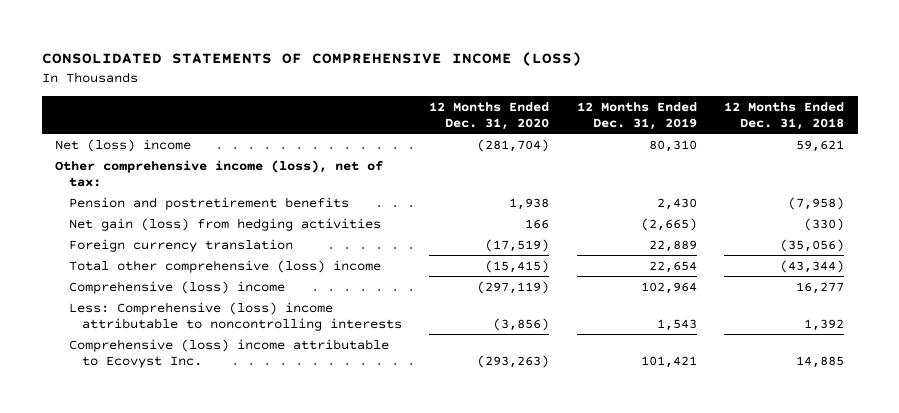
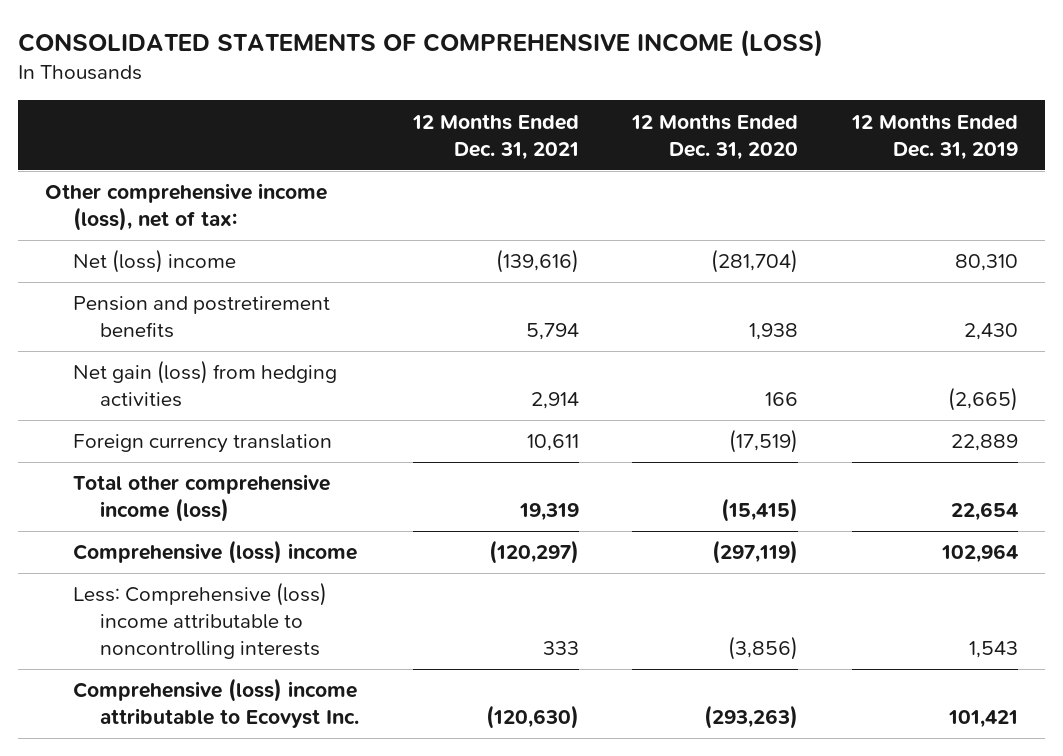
- | 12 Months Ended Dec. 31, 2020 | 12 Months Ended Dec. 31, 2019 | 12 Months Ended Dec. 31, 2018
+ | 12 Months Ended Dec. 31, 2021 | 12 Months Ended Dec. 31, 2020 | 12 Months Ended Dec. 31, 2019
moved down: Net (loss) income | (139,616) | (281,704) | 80,310
- Total other comprehensive (loss) income | (15,415) | 22,654 | (43,344)
+ Total other comprehensive income (loss) | 19,319 | (15,415) | 22,654

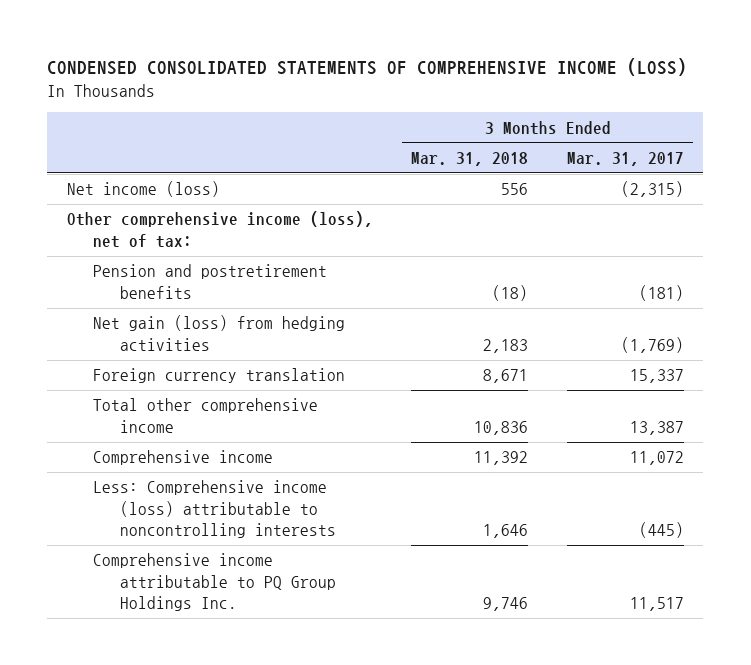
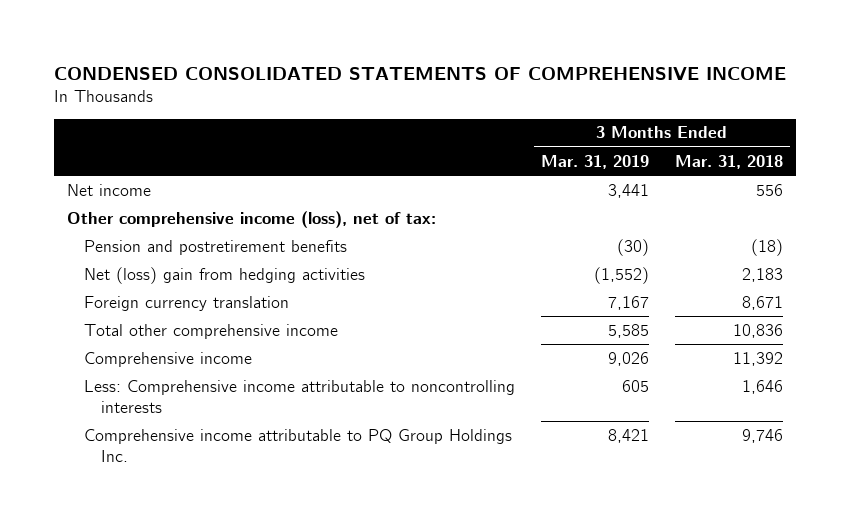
- CONDENSED CONSOLIDATED STATEMENTS OF COMPREHENSIVE INCOME (LOSS)
+ CONDENSED CONSOLIDATED STATEMENTS OF COMPREHENSIVE INCOME
- | 3 Months Ended Mar. 31, 2018 | 3 Months Ended Mar. 31, 2017
+ | 3 Months Ended Mar. 31, 2019 | 3 Months Ended Mar. 31, 2018
- Net income (loss) | 556 | (2,315)
+ Net income | 3,441 | 556
- Net gain (loss) from hedging activities | 2,183 | (1,769)
+ Net (loss) gain from hedging activities | (1,552) | 2,183
- Less: Comprehensive income (loss) attributable to noncontrolling interests | 1,646 | (445)
+ Less: Comprehensive income attributable to noncontrolling interests | 605 | 1,646

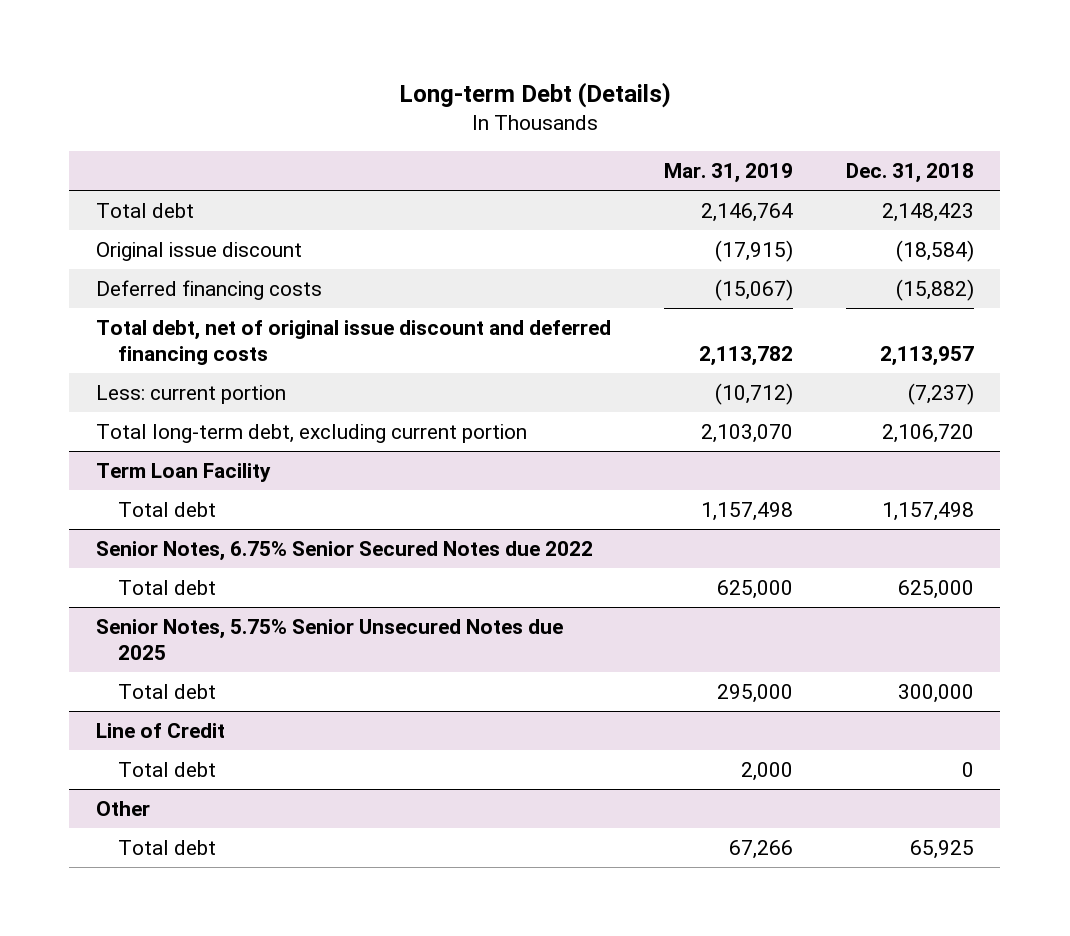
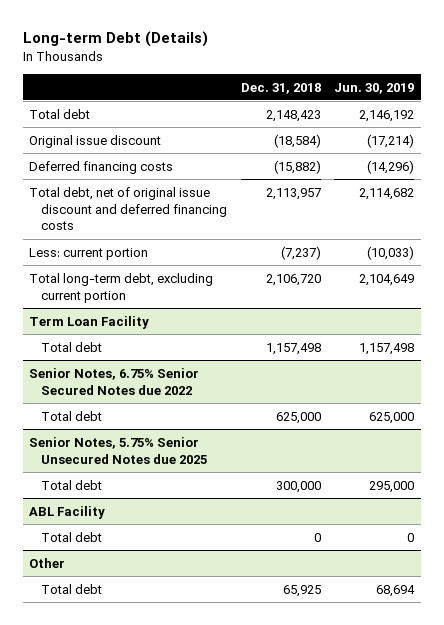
- | Mar. 31, 2019 | Dec. 31, 2018
+ | Dec. 31, 2018 | Jun. 30, 2019
- Line of Credit
+ ABL Facility

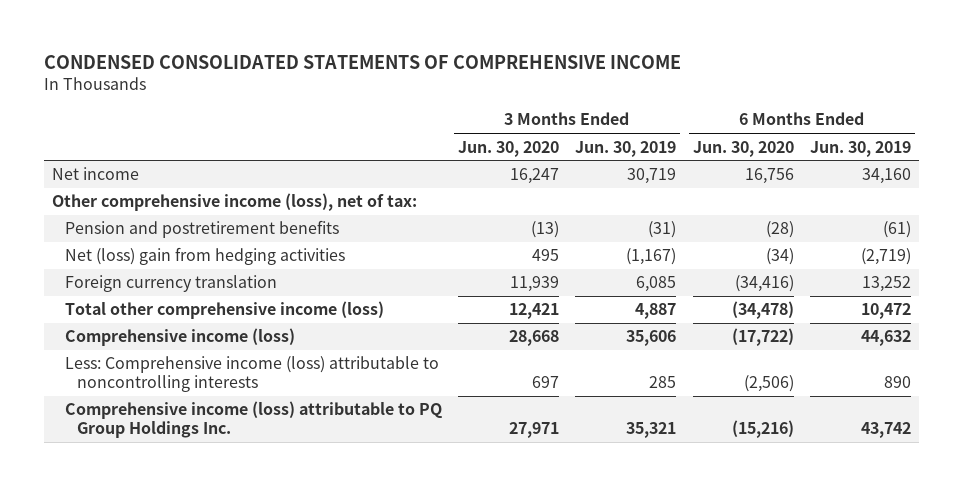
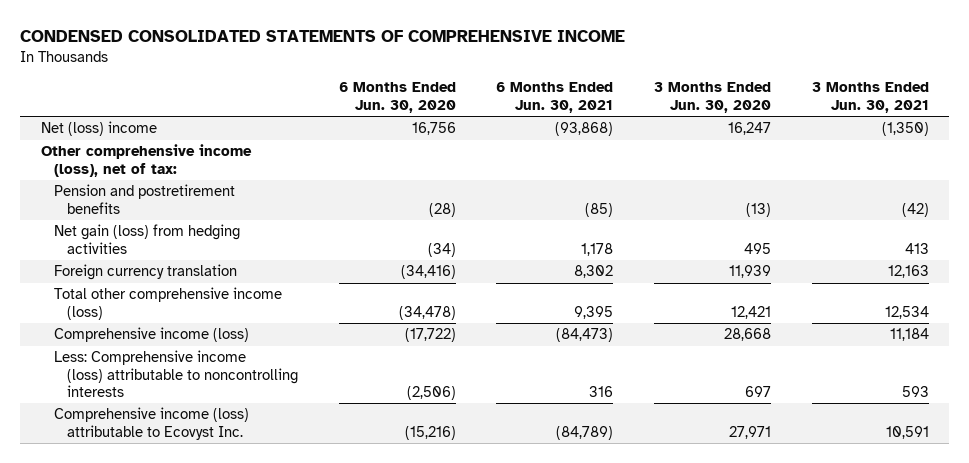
- | 3 Months Ended Jun. 30, 2020 | 3 Months Ended Jun. 30, 2019 | 6 Months Ended Jun. 30, 2020 | 6 Months Ended Jun. 30, 2019
+ | 6 Months Ended Jun. 30, 2020 | 6 Months Ended Jun. 30, 2021 | 3 Months Ended Jun. 30, 2020 | 3 Months Ended Jun. 30, 2021
- Net income | 16,247 | 30,719 | 16,756 | 34,160
+ Net (loss) income | 16,756 | (93,868) | 16,247 | (1,350)
- Net (loss) gain from hedging activities | 495 | (1,167) | (34) | (2,719)
+ Net gain (loss) from hedging activities | (34) | 1,178 | 495 | 413
- Comprehensive income (loss) attributable to PQ Group Holdings Inc. | 27,971 | 35,321 | (15,216) | 43,742
+ Comprehensive income (loss) attributable to Ecovyst Inc. | (15,216) | (84,789) | 27,971 | 10,591

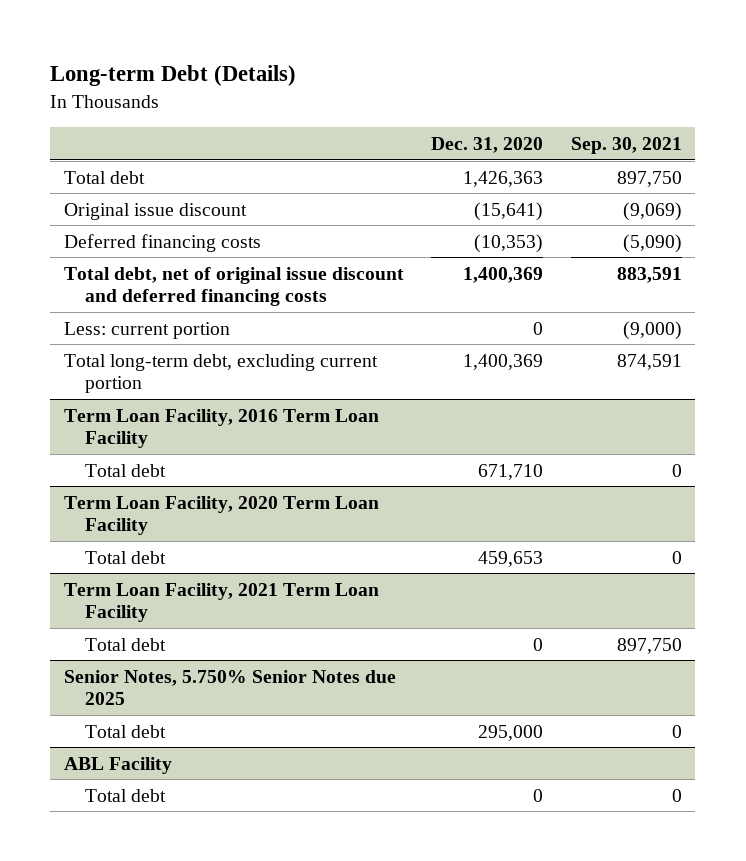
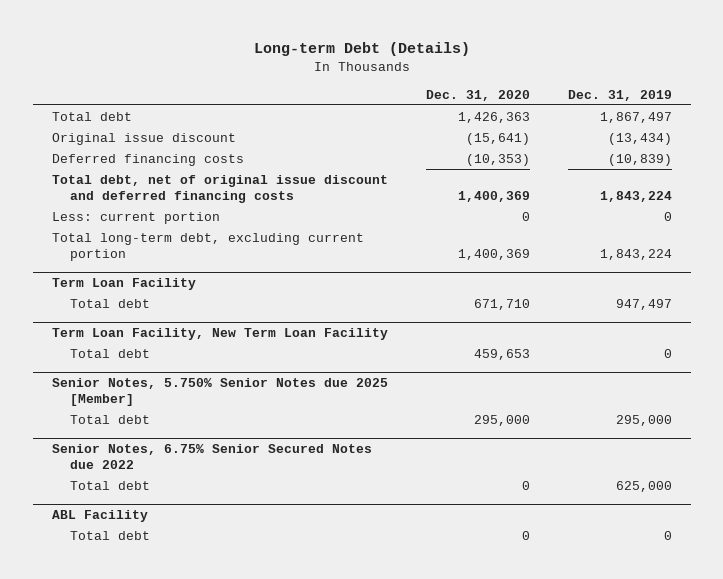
- | Dec. 31, 2020 | Sep. 30, 2021
+ | Dec. 31, 2020 | Dec. 31, 2019
- Term Loan Facility, 2016 Term Loan Facility
+ Term Loan Facility
- Term Loan Facility, 2020 Term Loan Facility
+ Term Loan Facility, New Term Loan Facility
- Term Loan Facility, 2021 Term Loan Facility
- Total debt | 0 | 897,750
- Senior Notes, 5.750% Senior Notes due 2025
+ Senior Notes, 5.750% Senior Notes due 2025 [Member]
+ Senior Notes, 6.75% Senior Secured Notes due 2022
+ Total debt | 0 | 625,000

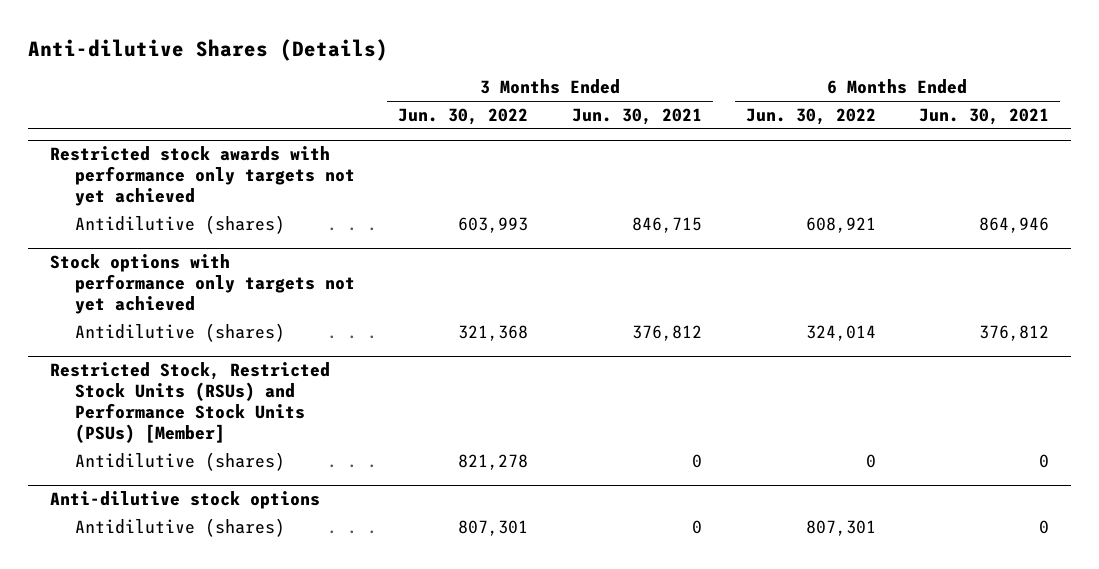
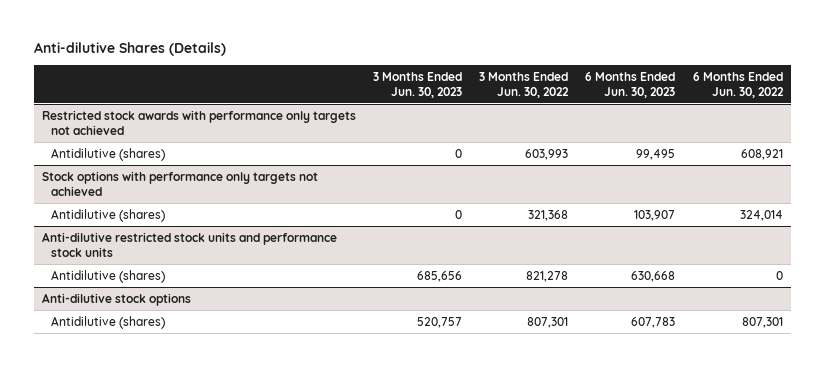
- | 3 Months Ended Jun. 30, 2022 | 3 Months Ended Jun. 30, 2021 | 6 Months Ended Jun. 30, 2022 | 6 Months Ended Jun. 30, 2021
+ | 3 Months Ended Jun. 30, 2023 | 3 Months Ended Jun. 30, 2022 | 6 Months Ended Jun. 30, 2023 | 6 Months Ended Jun. 30, 2022
- Restricted stock awards with performance only targets not yet achieved
+ Restricted stock awards with performance only targets not achieved
- Stock options with performance only targets not yet achieved
+ Stock options with performance only targets not achieved
- Restricted Stock, Restricted Stock Units (RSUs) and Performance Stock Units (PSUs) [Member]
+ Anti-dilutive restricted stock units and performance stock units

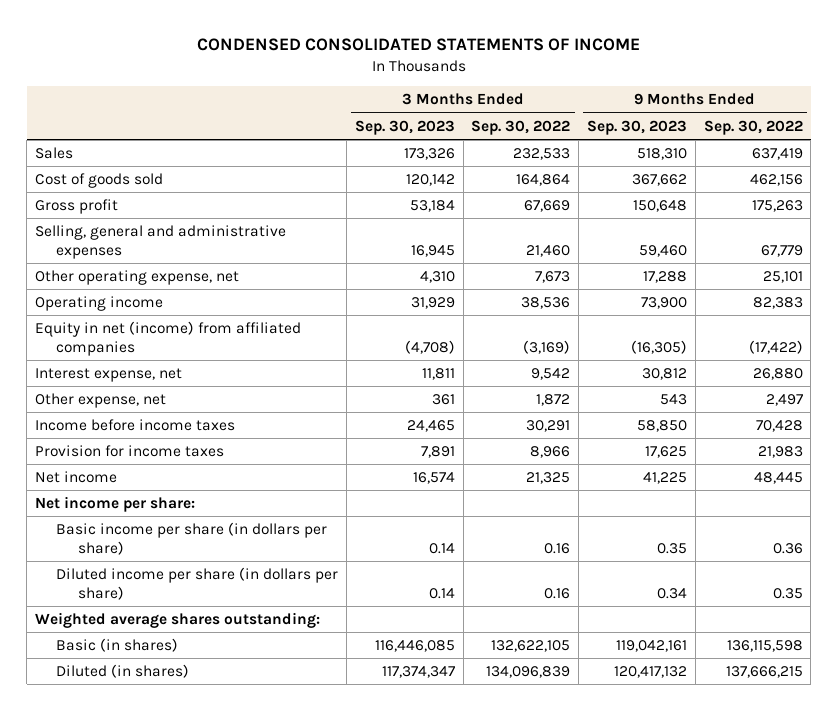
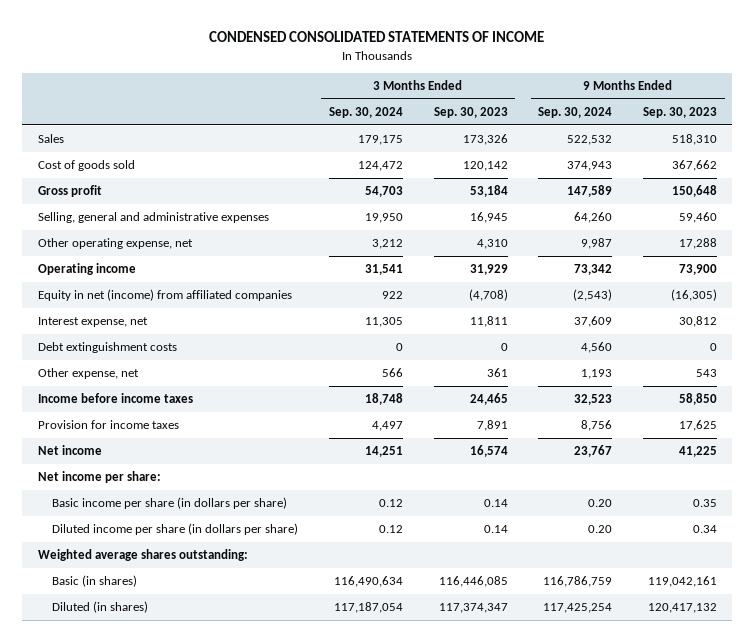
- | 3 Months Ended Sep. 30, 2023 | 3 Months Ended Sep. 30, 2022 | 9 Months Ended Sep. 30, 2023 | 9 Months Ended Sep. 30, 2022
+ | 3 Months Ended Sep. 30, 2024 | 3 Months Ended Sep. 30, 2023 | 9 Months Ended Sep. 30, 2024 | 9 Months Ended Sep. 30, 2023
+ Debt extinguishment costs | 0 | 0 | 4,560 | 0

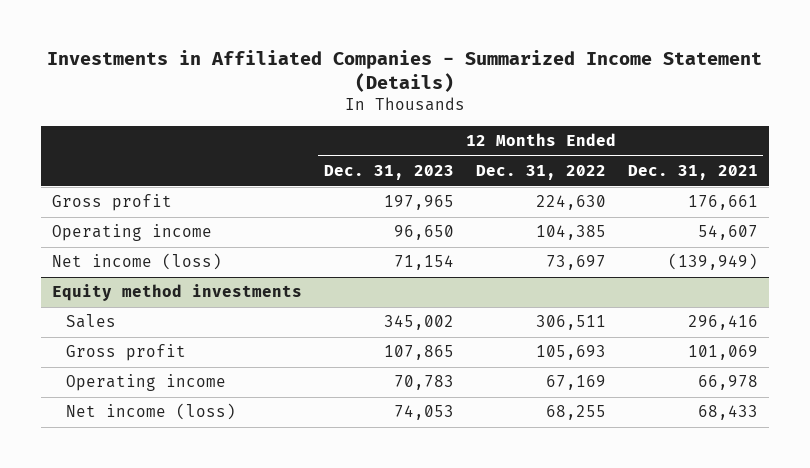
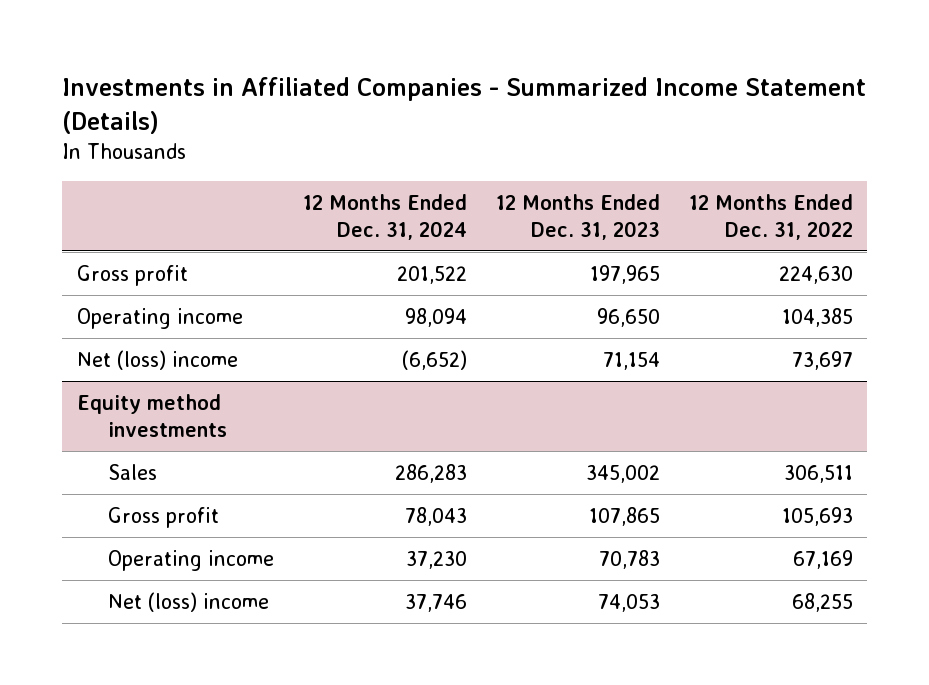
- | 12 Months Ended Dec. 31, 2023 | 12 Months Ended Dec. 31, 2022 | 12 Months Ended Dec. 31, 2021
+ | 12 Months Ended Dec. 31, 2024 | 12 Months Ended Dec. 31, 2023 | 12 Months Ended Dec. 31, 2022
- Net income (loss) | 71,154 | 73,697 | (139,949)
+ Net (loss) income | (6,652) | 71,154 | 73,697
@ Equity method investments
- Net income (loss) | 74,053 | 68,255 | 68,433
+ Net (loss) income | 37,746 | 74,053 | 68,255

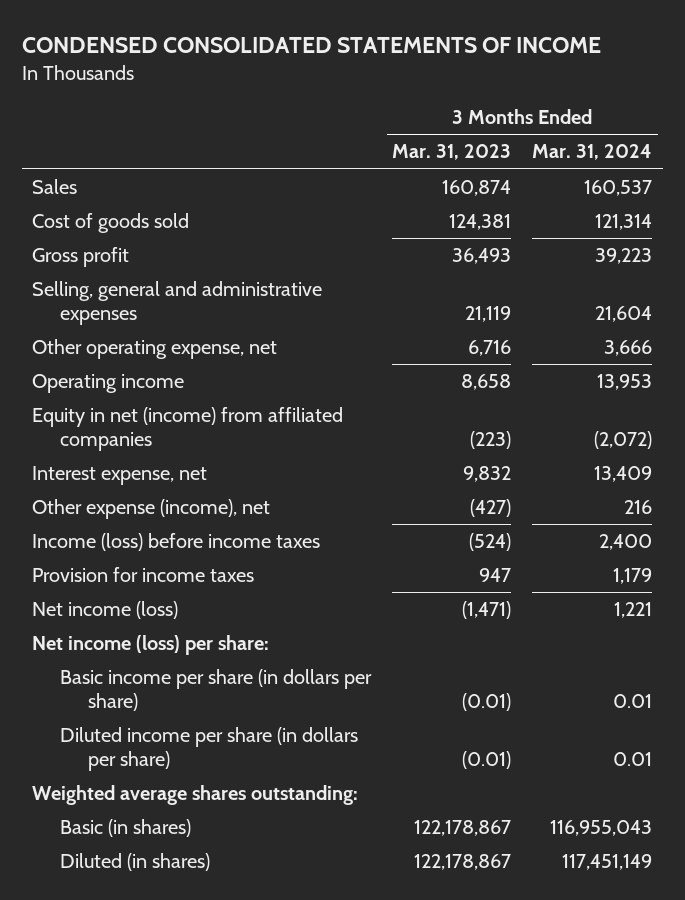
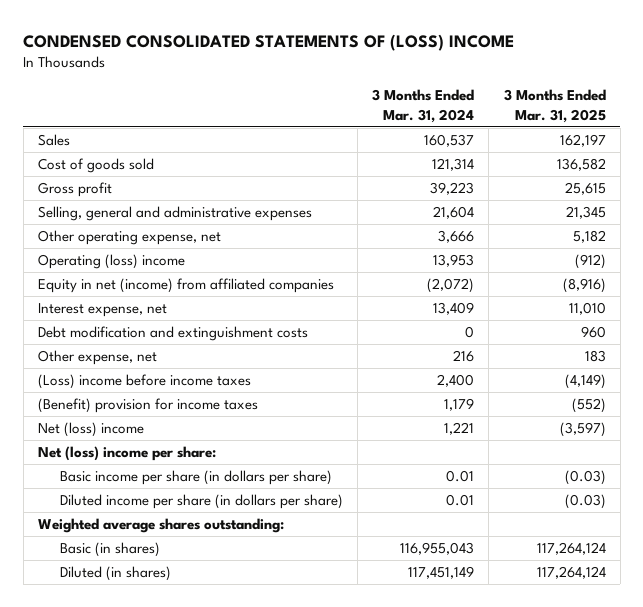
- CONDENSED CONSOLIDATED STATEMENTS OF INCOME
+ CONDENSED CONSOLIDATED STATEMENTS OF (LOSS) INCOME
- | 3 Months Ended Mar. 31, 2023 | 3 Months Ended Mar. 31, 2024
+ | 3 Months Ended Mar. 31, 2024 | 3 Months Ended Mar. 31, 2025
- Operating income | 8,658 | 13,953
+ Operating (loss) income | 13,953 | (912)
- Other expense (income), net | (427) | 216
- Income (loss) before income taxes | (524) | 2,400
- Provision for income taxes | 947 | 1,179
- Net income (loss) | (1,471) | 1,221
- Net income (loss) per share:
+ Debt modification and extinguishment costs | 0 | 960
+ Other expense, net | 216 | 183
+ (Loss) income before income taxes | 2,400 | (4,149)
+ (Benefit) provision for income taxes | 1,179 | (552)
+ Net (loss) income | 1,221 | (3,597)
+ Net (loss) income per share:

